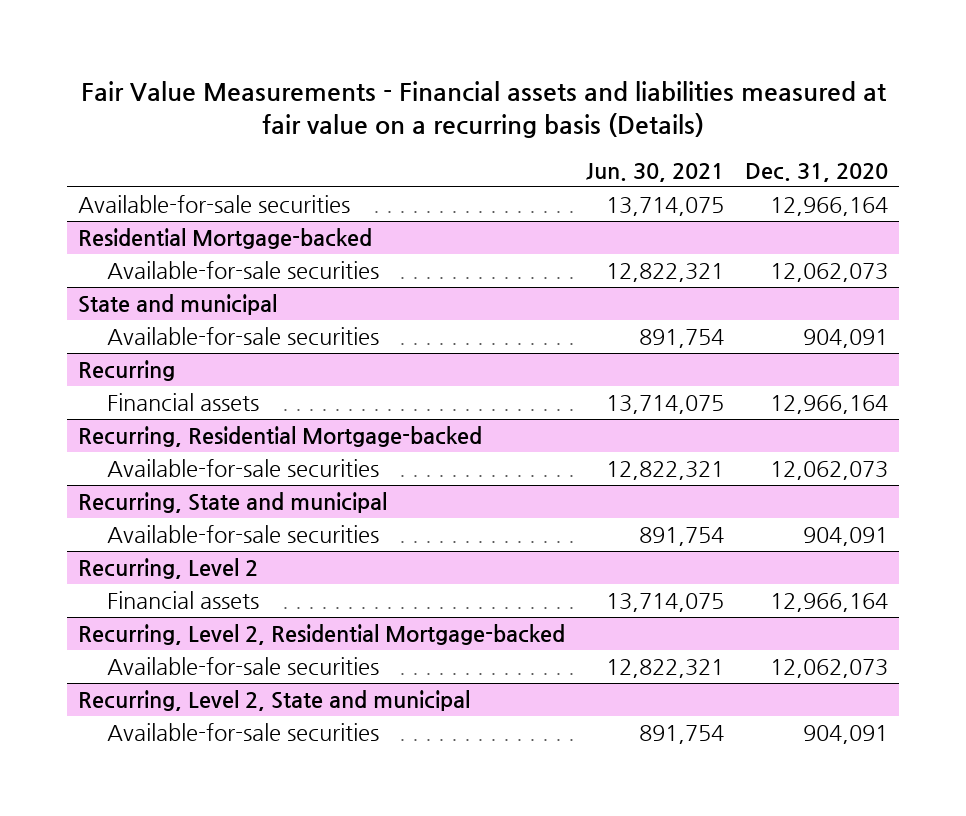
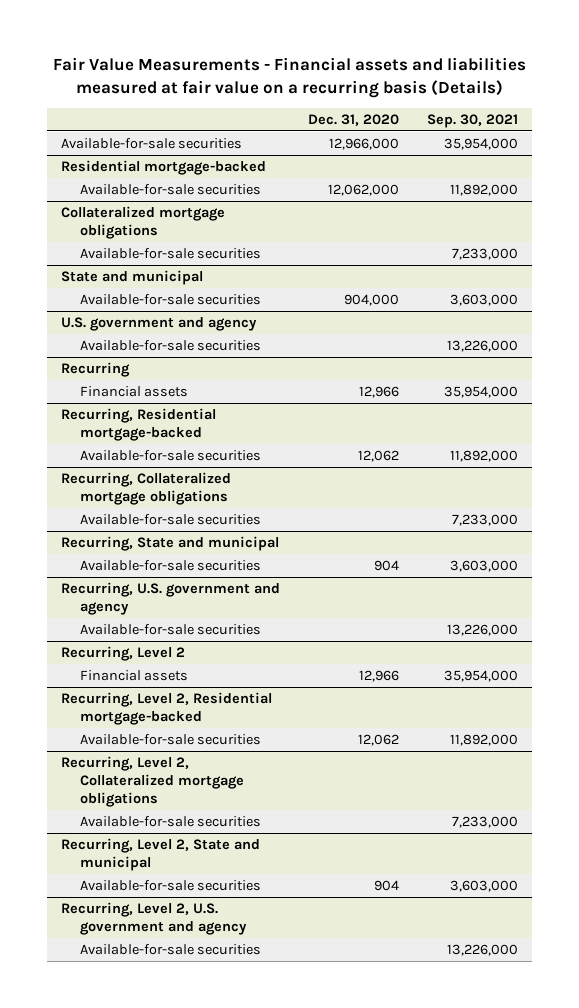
- | Jun. 30, 2021 | Dec. 31, 2020
+ | Dec. 31, 2020 | Sep. 30, 2021
- Available-for-sale securities | 13,714,075 | 12,966,164
- Residential Mortgage-backed
- Available-for-sale securities | 12,822,321 | 12,062,073
+ Available-for-sale securities | 12,966,000 | 35,954,000
+ Residential mortgage-backed
+ Available-for-sale securities | 12,062,000 | 11,892,000
+ Collateralized mortgage obligations
+ Available-for-sale securities | | 7,233,000
@ State and municipal
- Available-for-sale securities | 891,754 | 904,091
+ Available-for-sale securities | 904,000 | 3,603,000
+ U.S. government and agency
+ Available-for-sale securities | | 13,226,000
@ Recurring
- Financial assets | 13,714,075 | 12,966,164
- Recurring, Residential Mortgage-backed
- Available-for-sale securities | 12,822,321 | 12,062,073
@ Recurring
+ Financial assets | 12,966 | 35,954,000
+ Recurring, Residential mortgage-backed
+ Available-for-sale securities | 12,062 | 11,892,000
+ Recurring, Collateralized mortgage obligations
+ Available-for-sale securities | | 7,233,000
@ Recurring, State and municipal
- Available-for-sale securities | 891,754 | 904,091
+ Available-for-sale securities | 904 | 3,603,000
+ Recurring, U.S. government and agency
+ Available-for-sale securities | | 13,226,000
@ Recurring, Level 2
- Financial assets | 13,714,075 | 12,966,164
- Recurring, Level 2, Residential Mortgage-backed
- Available-for-sale securities | 12,822,321 | 12,062,073
@ Recurring, Level 2
+ Financial assets | 12,966 | 35,954,000
+ Recurring, Level 2, Residential mortgage-backed
+ Available-for-sale securities | 12,062 | 11,892,000
+ Recurring, Level 2, Collateralized mortgage obligations
+ Available-for-sale securities | | 7,233,000
@ Recurring, Level 2, State and municipal
- Available-for-sale securities | 891,754 | 904,091
+ Available-for-sale securities | 904 | 3,603,000
+ Recurring, Level 2, U.S. government and agency
+ Available-for-sale securities | | 13,226,000

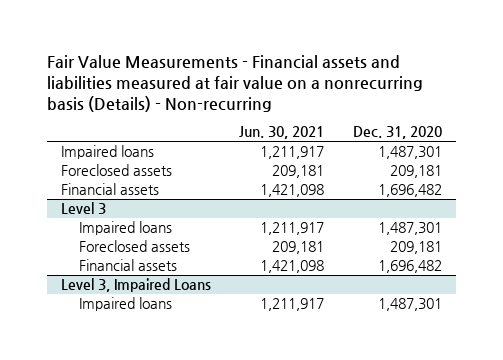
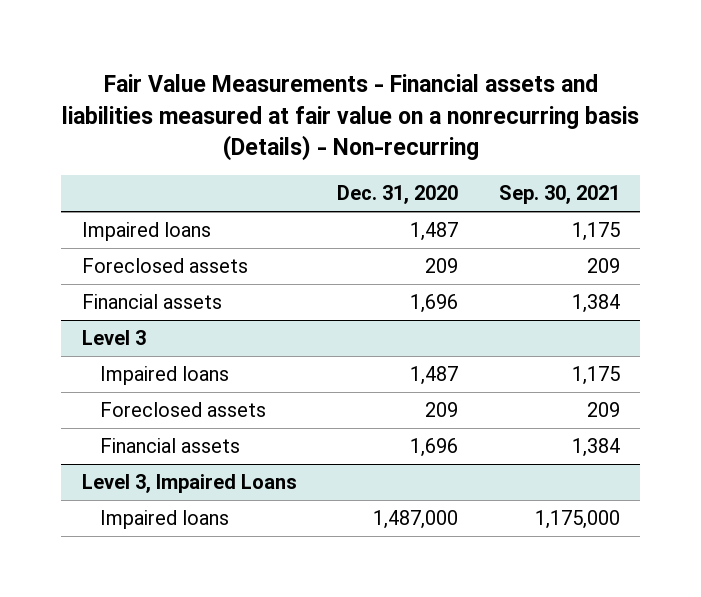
- | Jun. 30, 2021 | Dec. 31, 2020
+ | Dec. 31, 2020 | Sep. 30, 2021
- Impaired loans | 1,211,917 | 1,487,301
- Foreclosed assets | 209,181 | 209,181
- Financial assets | 1,421,098 | 1,696,482
+ Impaired loans | 1,487 | 1,175
+ Foreclosed assets | 209 | 209
+ Financial assets | 1,696 | 1,384
@ Level 3
- Impaired loans | 1,211,917 | 1,487,301
- Foreclosed assets | 209,181 | 209,181
- Financial assets | 1,421,098 | 1,696,482
+ Impaired loans | 1,487 | 1,175
+ Foreclosed assets | 209 | 209
+ Financial assets | 1,696 | 1,384
@ Level 3, Impaired Loans
- Impaired loans | 1,211,917 | 1,487,301
+ Impaired loans | 1,487,000 | 1,175,000

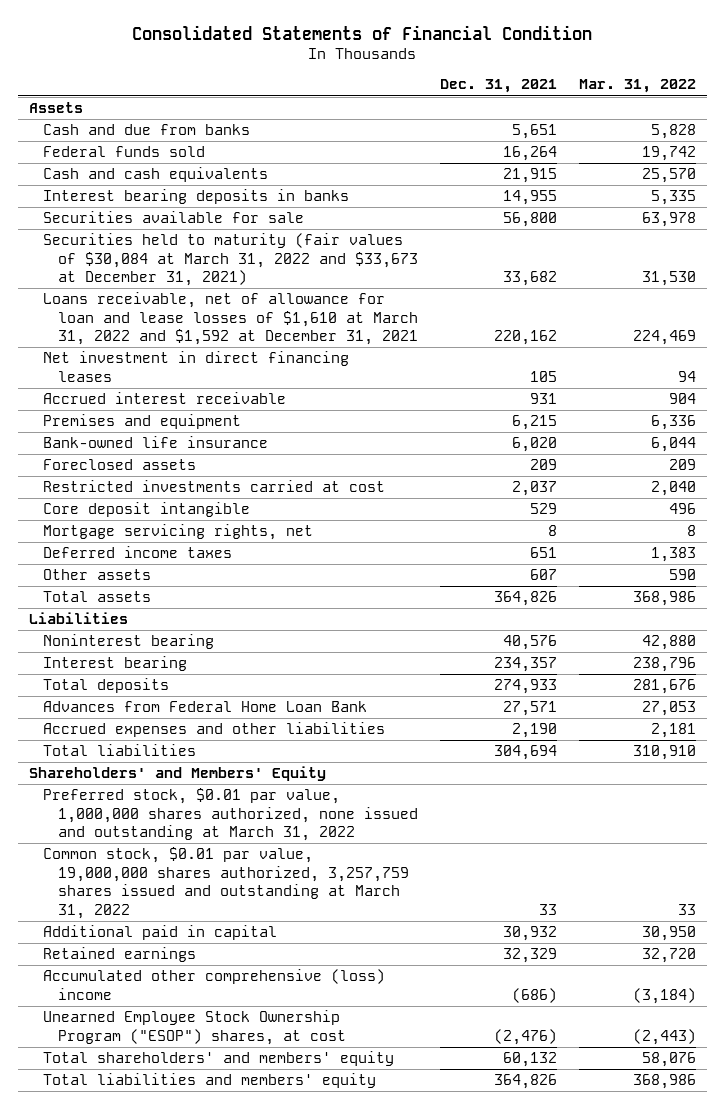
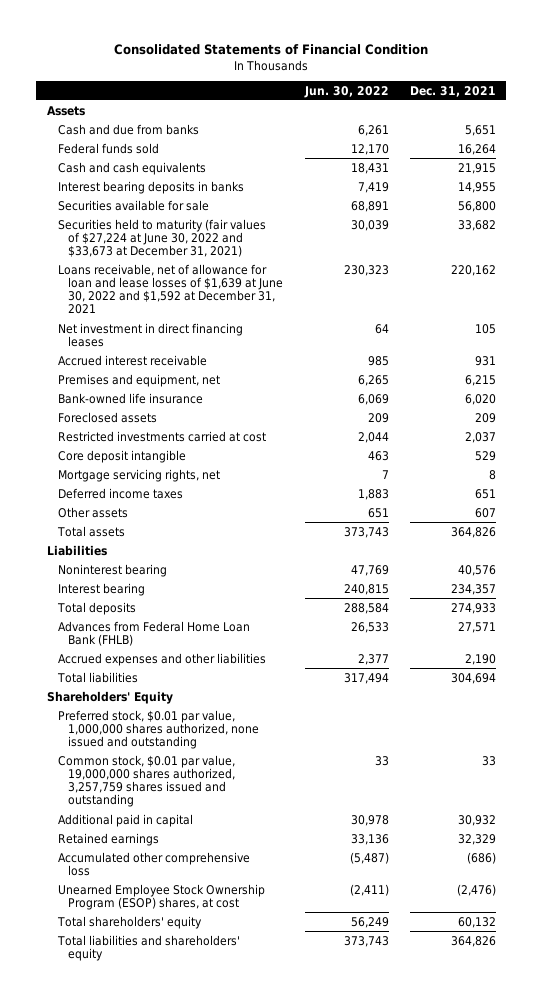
- | Dec. 31, 2021 | Mar. 31, 2022
+ | Jun. 30, 2022 | Dec. 31, 2021
- Securities held to maturity (fair values of $30,084 at March 31, 2022 and $33,673 at December 31, 2021) | 33,682 | 31,530
- Loans receivable, net of allowance for loan and lease losses of $1,610 at March 31, 2022 and $1,592 at December 31, 2021 | 220,162 | 224,469
+ Securities held to maturity (fair values of $27,224 at June 30, 2022 and $33,673 at December 31, 2021) | 30,039 | 33,682
+ Loans receivable, net of allowance for loan and lease losses of $1,639 at June 30, 2022 and $1,592 at December 31, 2021 | 230,323 | 220,162
- Premises and equipment | 6,215 | 6,336
+ Premises and equipment, net | 6,265 | 6,215
- Advances from Federal Home Loan Bank | 27,571 | 27,053
+ Advances from Federal Home Loan Bank (FHLB) | 26,533 | 27,571
- Shareholders' and Members' Equity
- Preferred stock, $0.01 par value, 1,000,000 shares authorized, none issued and outstanding at March 31, 2022
- Common stock, $0.01 par value, 19,000,000 shares authorized, 3,257,759 shares issued and outstanding at March 31, 2022 | 33 | 33
+ Shareholders' Equity
+ Preferred stock, $0.01 par value, 1,000,000 shares authorized, none issued and outstanding
+ Common stock, $0.01 par value, 19,000,000 shares authorized, 3,257,759 shares issued and outstanding | 33 | 33
- Accumulated other comprehensive (loss) income | (686) | (3,184)
- Unearned Employee Stock Ownership Program ("ESOP") shares, at cost | (2,476) | (2,443)
- Total shareholders' and members' equity | 60,132 | 58,076
- Total liabilities and members' equity | 364,826 | 368,986
+ Accumulated other comprehensive loss | (5,487) | (686)
+ Unearned Employee Stock Ownership Program (ESOP) shares, at cost | (2,411) | (2,476)
+ Total shareholders' equity | 56,249 | 60,132
+ Total liabilities and shareholders' equity | 373,743 | 364,826

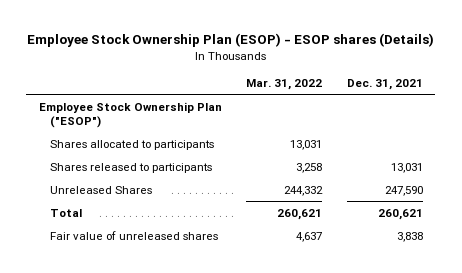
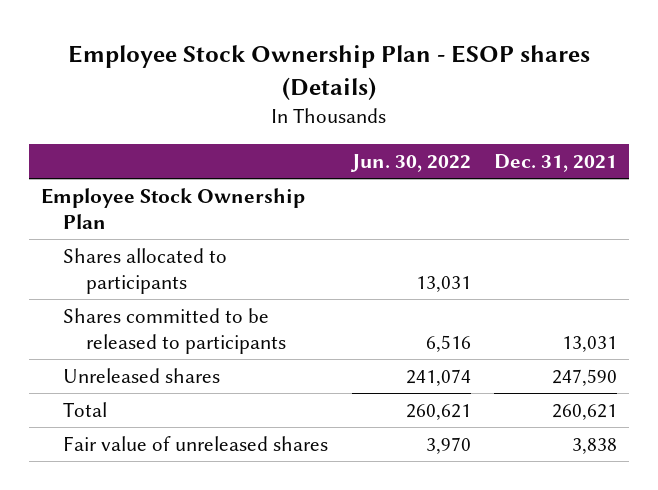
- Employee Stock Ownership Plan (ESOP) - ESOP shares (Details)
+ Employee Stock Ownership Plan - ESOP shares (Details)
- | Mar. 31, 2022 | Dec. 31, 2021
+ | Jun. 30, 2022 | Dec. 31, 2021
- Employee Stock Ownership Plan ("ESOP")
+ Employee Stock Ownership Plan
- Shares released to participants | 3,258 | 13,031
- Unreleased Shares | 244,332 | 247,590
+ Shares committed to be released to participants | 6,516 | 13,031
+ Unreleased shares | 241,074 | 247,590

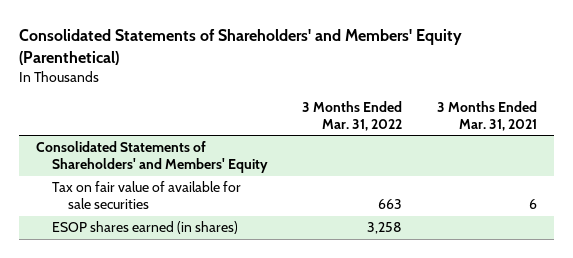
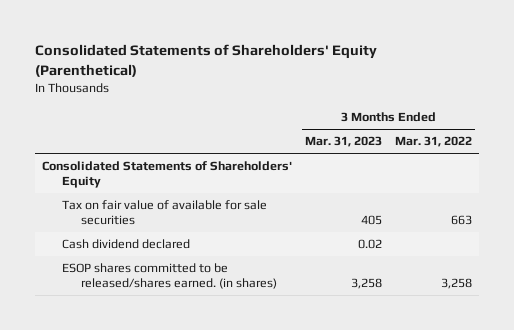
- Consolidated Statements of Shareholders' and Members' Equity (Parenthetical)
+ Consolidated Statements of Shareholders' Equity (Parenthetical)
- | 3 Months Ended Mar. 31, 2022 | 3 Months Ended Mar. 31, 2021
+ | 3 Months Ended Mar. 31, 2023 | 3 Months Ended Mar. 31, 2022
- Consolidated Statements of Shareholders' and Members' Equity
+ Consolidated Statements of Shareholders' Equity
- ESOP shares earned (in shares) | 3,258 |
+ Cash dividend declared | 0.02 |
+ ESOP shares committed to be released/shares earned. (in shares) | 3,258 | 3,258

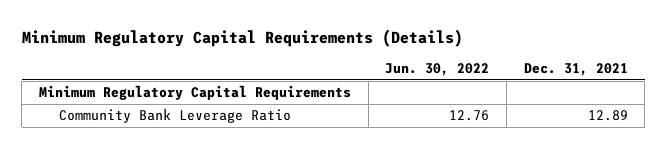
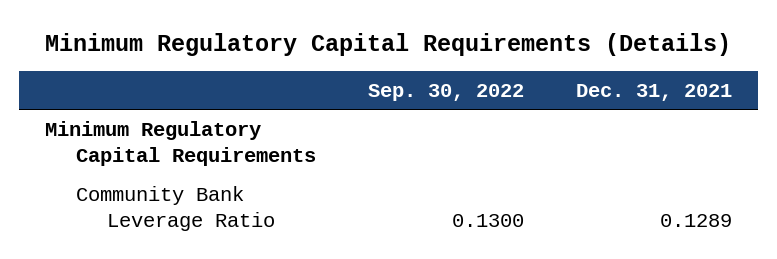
- | Jun. 30, 2022 | Dec. 31, 2021
+ | Sep. 30, 2022 | Dec. 31, 2021
- Community Bank Leverage Ratio | 12.76 | 12.89
+ Community Bank Leverage Ratio | 0.1300 | 0.1289

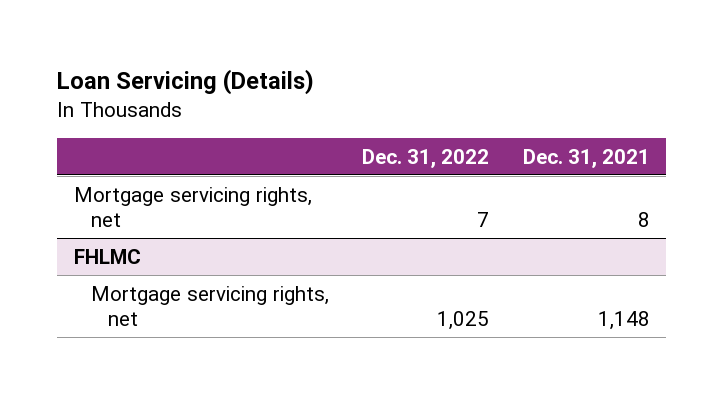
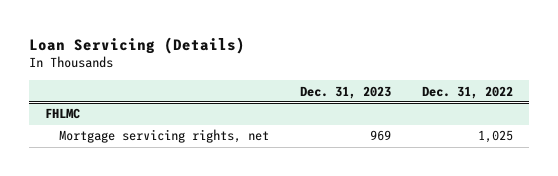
- | Dec. 31, 2022 | Dec. 31, 2021
+ | Dec. 31, 2023 | Dec. 31, 2022
- Mortgage servicing rights, net | 7 | 8

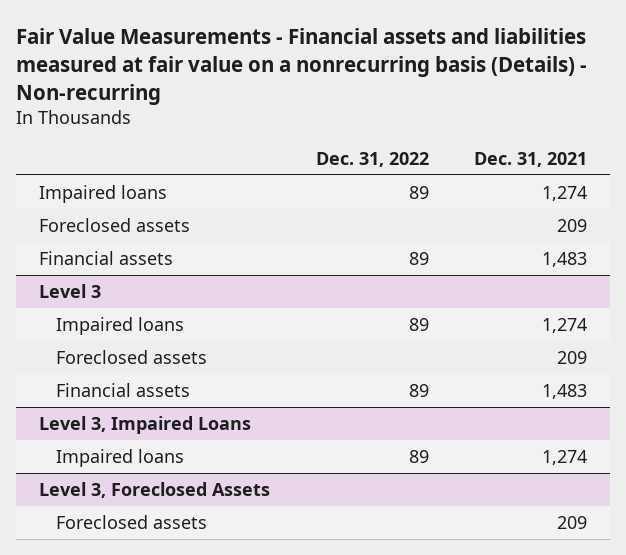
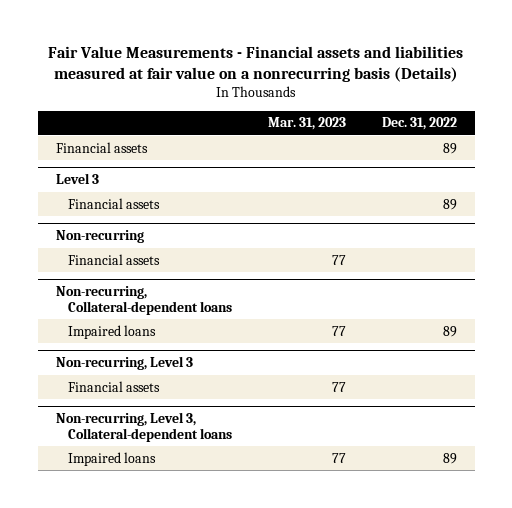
- Fair Value Measurements - Financial assets and liabilities measured at fair value on a nonrecurring basis (Details) - Non-recurring
+ Fair Value Measurements - Financial assets and liabilities measured at fair value on a nonrecurring basis (Details)
- | Dec. 31, 2022 | Dec. 31, 2021
+ | Mar. 31, 2023 | Dec. 31, 2022
- Impaired loans | 89 | 1,274
- Foreclosed assets | | 209
@ Level 3
- Impaired loans | 89 | 1,274
- Foreclosed assets | | 209
- Level 3, Impaired Loans
+ Non-recurring
+ Financial assets | 77 |
+ Non-recurring, Collateral-dependent loans
- Level 3, Foreclosed Assets
- Foreclosed assets | | 209
+ Non-recurring, Level 3
+ Financial assets | 77 |
+ Non-recurring, Level 3, Collateral-dependent loans
+ Impaired loans | 77 | 89

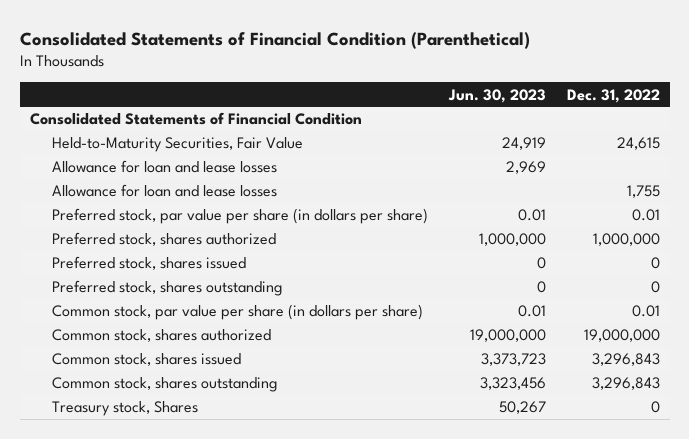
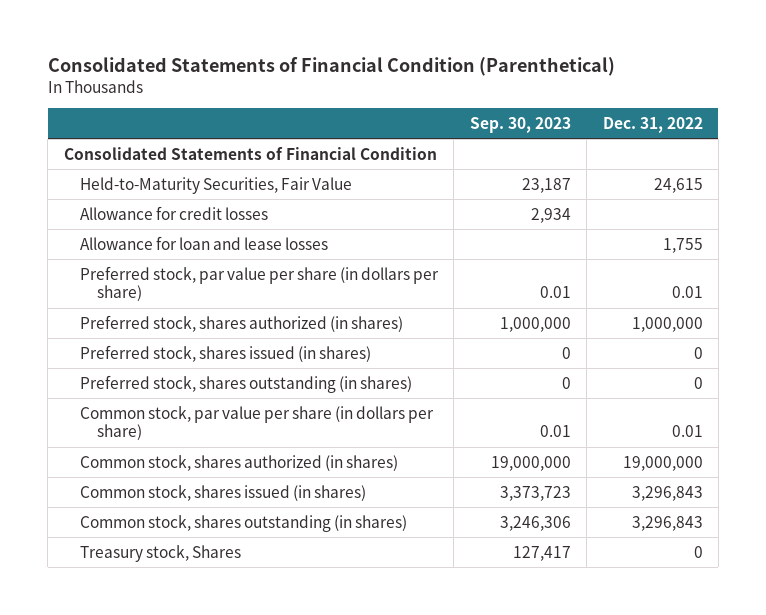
- | Jun. 30, 2023 | Dec. 31, 2022
+ | Sep. 30, 2023 | Dec. 31, 2022
- Allowance for loan and lease losses | 2,969 |
+ Allowance for credit losses | 2,934 |
- Preferred stock, shares authorized | 1,000,000 | 1,000,000
- Preferred stock, shares issued | 0 | 0
- Preferred stock, shares outstanding | 0 | 0
+ Preferred stock, shares authorized (in shares) | 1,000,000 | 1,000,000
+ Preferred stock, shares issued (in shares) | 0 | 0
+ Preferred stock, shares outstanding (in shares) | 0 | 0
- Common stock, shares authorized | 19,000,000 | 19,000,000
- Common stock, shares issued | 3,373,723 | 3,296,843
- Common stock, shares outstanding | 3,323,456 | 3,296,843
+ Common stock, shares authorized (in shares) | 19,000,000 | 19,000,000
+ Common stock, shares issued (in shares) | 3,373,723 | 3,296,843
+ Common stock, shares outstanding (in shares) | 3,246,306 | 3,296,843

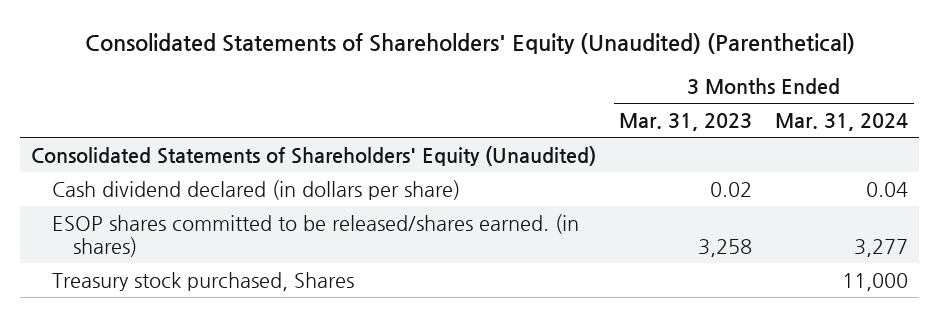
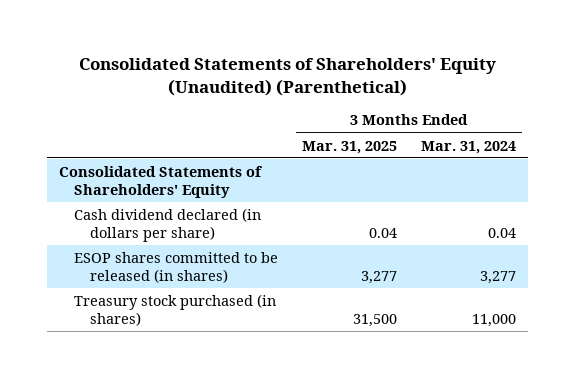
- | 3 Months Ended Mar. 31, 2023 | 3 Months Ended Mar. 31, 2024
+ | 3 Months Ended Mar. 31, 2025 | 3 Months Ended Mar. 31, 2024
- Consolidated Statements of Shareholders' Equity (Unaudited)
+ Consolidated Statements of Shareholders' Equity
- ESOP shares committed to be released/shares earned. (in shares) | 3,258 | 3,277
- Treasury stock purchased, Shares | | 11,000
+ ESOP shares committed to be released (in shares) | 3,277 | 3,277
+ Treasury stock purchased (in shares) | 31,500 | 11,000

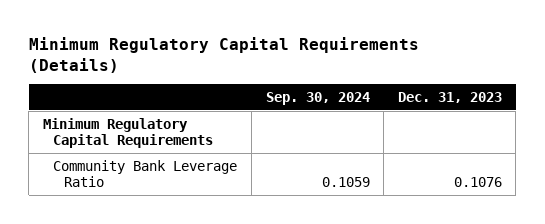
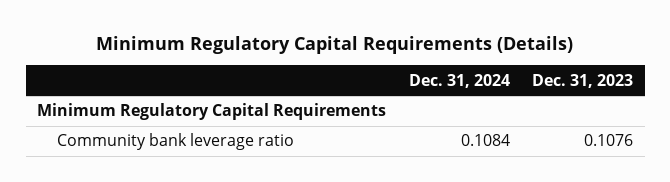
- | Sep. 30, 2024 | Dec. 31, 2023
+ | Dec. 31, 2024 | Dec. 31, 2023
- Community Bank Leverage Ratio | 0.1059 | 0.1076
+ Community bank leverage ratio | 0.1084 | 0.1076

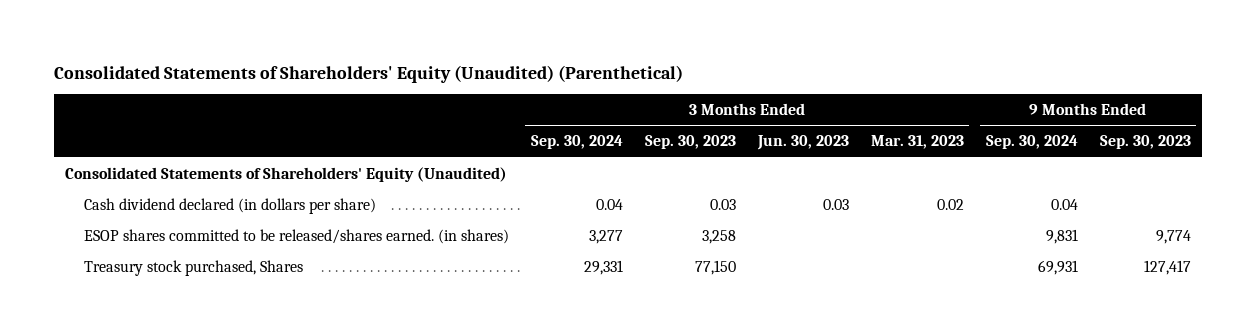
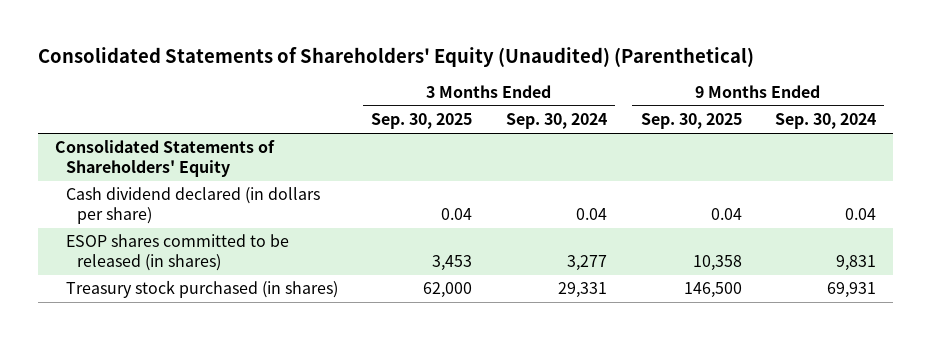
- | 3 Months Ended Sep. 30, 2024 | 3 Months Ended Sep. 30, 2023 | 3 Months Ended Jun. 30, 2023 | 3 Months Ended Mar. 31, 2023 | 9 Months Ended Sep. 30, 2024 | 9 Months Ended Sep. 30, 2023
+ | 3 Months Ended Sep. 30, 2025 | 3 Months Ended Sep. 30, 2024 | 9 Months Ended Sep. 30, 2025 | 9 Months Ended Sep. 30, 2024
- Consolidated Statements of Shareholders' Equity (Unaudited)
+ Consolidated Statements of Shareholders' Equity
- ESOP shares committed to be released/shares earned. (in shares) | 3,277 | 3,258 | | | 9,831 | 9,774
- Treasury stock purchased, Shares | 29,331 | 77,150 | | | 69,931 | 127,417
+ ESOP shares committed to be released (in shares) | 3,453 | 3,277 | 10,358 | 9,831
+ Treasury stock purchased (in shares) | 62,000 | 29,331 | 146,500 | 69,931

